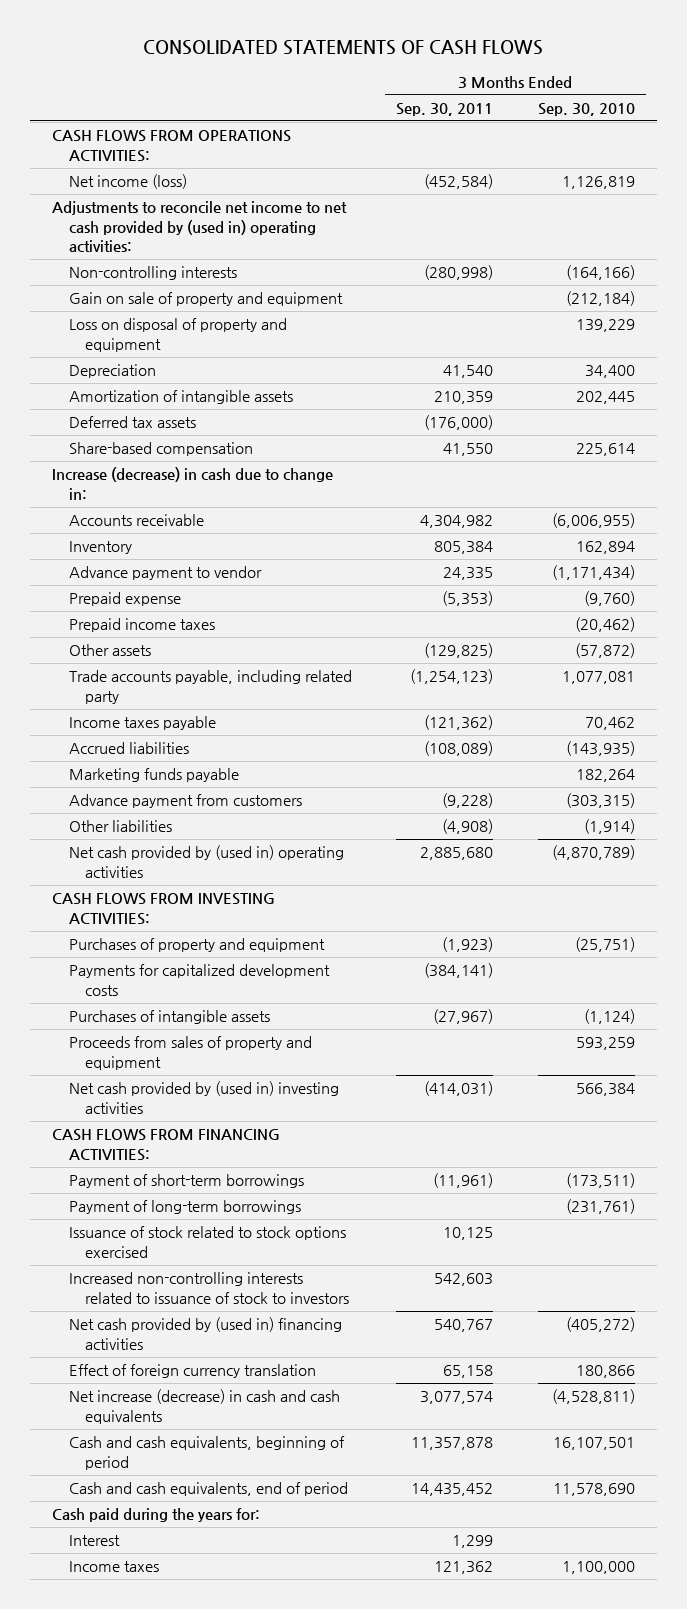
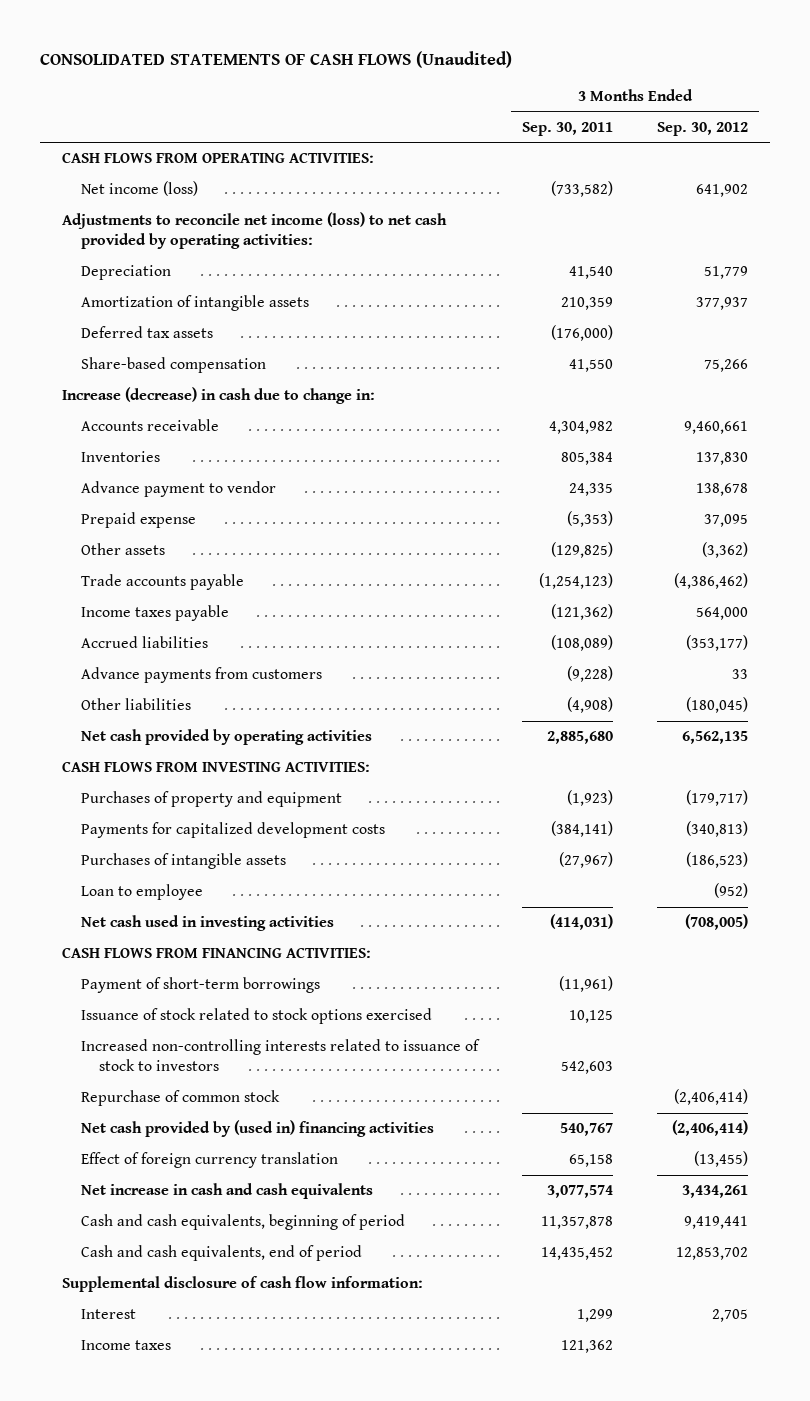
- CONSOLIDATED STATEMENTS OF CASH FLOWS
+ CONSOLIDATED STATEMENTS OF CASH FLOWS (Unaudited)
- | 3 Months Ended Sep. 30, 2011 | 3 Months Ended Sep. 30, 2010
+ | 3 Months Ended Sep. 30, 2011 | 3 Months Ended Sep. 30, 2012
- CASH FLOWS FROM OPERATIONS ACTIVITIES:
- Net income (loss) | (452,584) | 1,126,819
- Adjustments to reconcile net income to net cash provided by (used in) operating activities:
- Non-controlling interests | (280,998) | (164,166)
- Gain on sale of property and equipment | | (212,184)
- Loss on disposal of property and equipment | | 139,229
+ CASH FLOWS FROM OPERATING ACTIVITIES:
+ Net income (loss) | (733,582) | 641,902
+ Adjustments to reconcile net income (loss) to net cash provided by operating activities:
- Inventory | 805,384 | 162,894
+ Inventories | 805,384 | 137,830
- Prepaid income taxes | | (20,462)
- Trade accounts payable, including related party | (1,254,123) | 1,077,081
+ Trade accounts payable | (1,254,123) | (4,386,462)
- Marketing funds payable | | 182,264
- Advance payment from customers | (9,228) | (303,315)
+ Advance payments from customers | (9,228) | 33
- Net cash provided by (used in) operating activities | 2,885,680 | (4,870,789)
+ Net cash provided by operating activities | 2,885,680 | 6,562,135
- Proceeds from sales of property and equipment | | 593,259
- Net cash provided by (used in) investing activities | (414,031) | 566,384
+ Loan to employee | | (952)
+ Net cash used in investing activities | (414,031) | (708,005)
- Payment of long-term borrowings | | (231,761)
+ Repurchase of common stock | | (2,406,414)
- Net increase (decrease) in cash and cash equivalents | 3,077,574 | (4,528,811)
+ Net increase in cash and cash equivalents | 3,077,574 | 3,434,261
- Cash paid during the years for:
+ Supplemental disclosure of cash flow information:

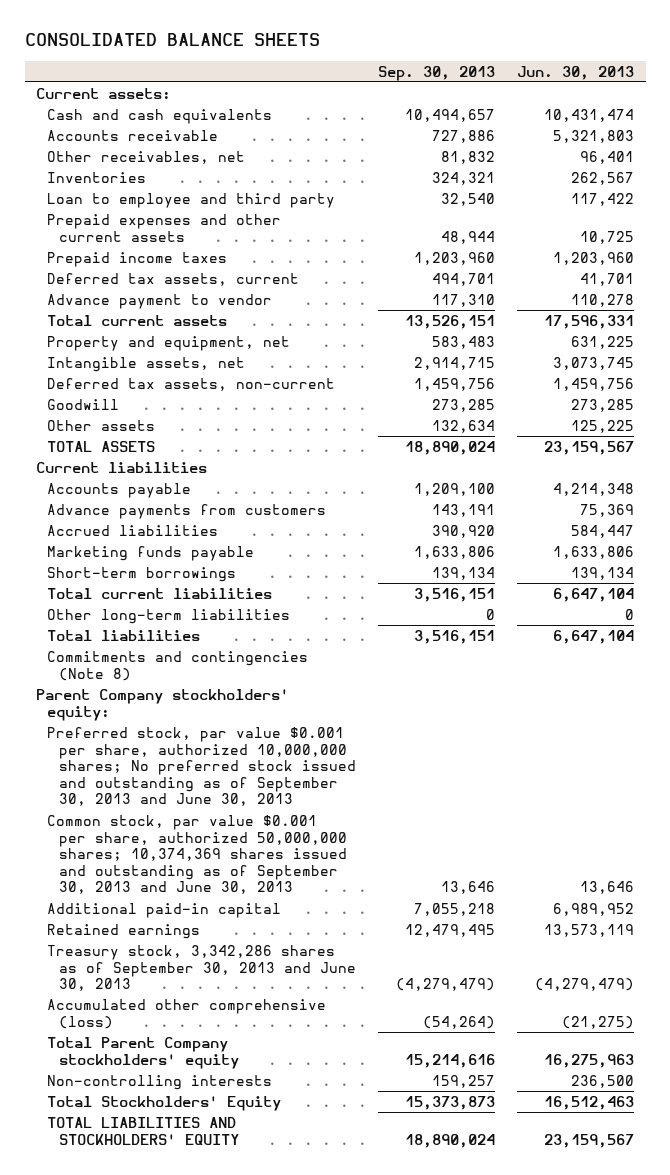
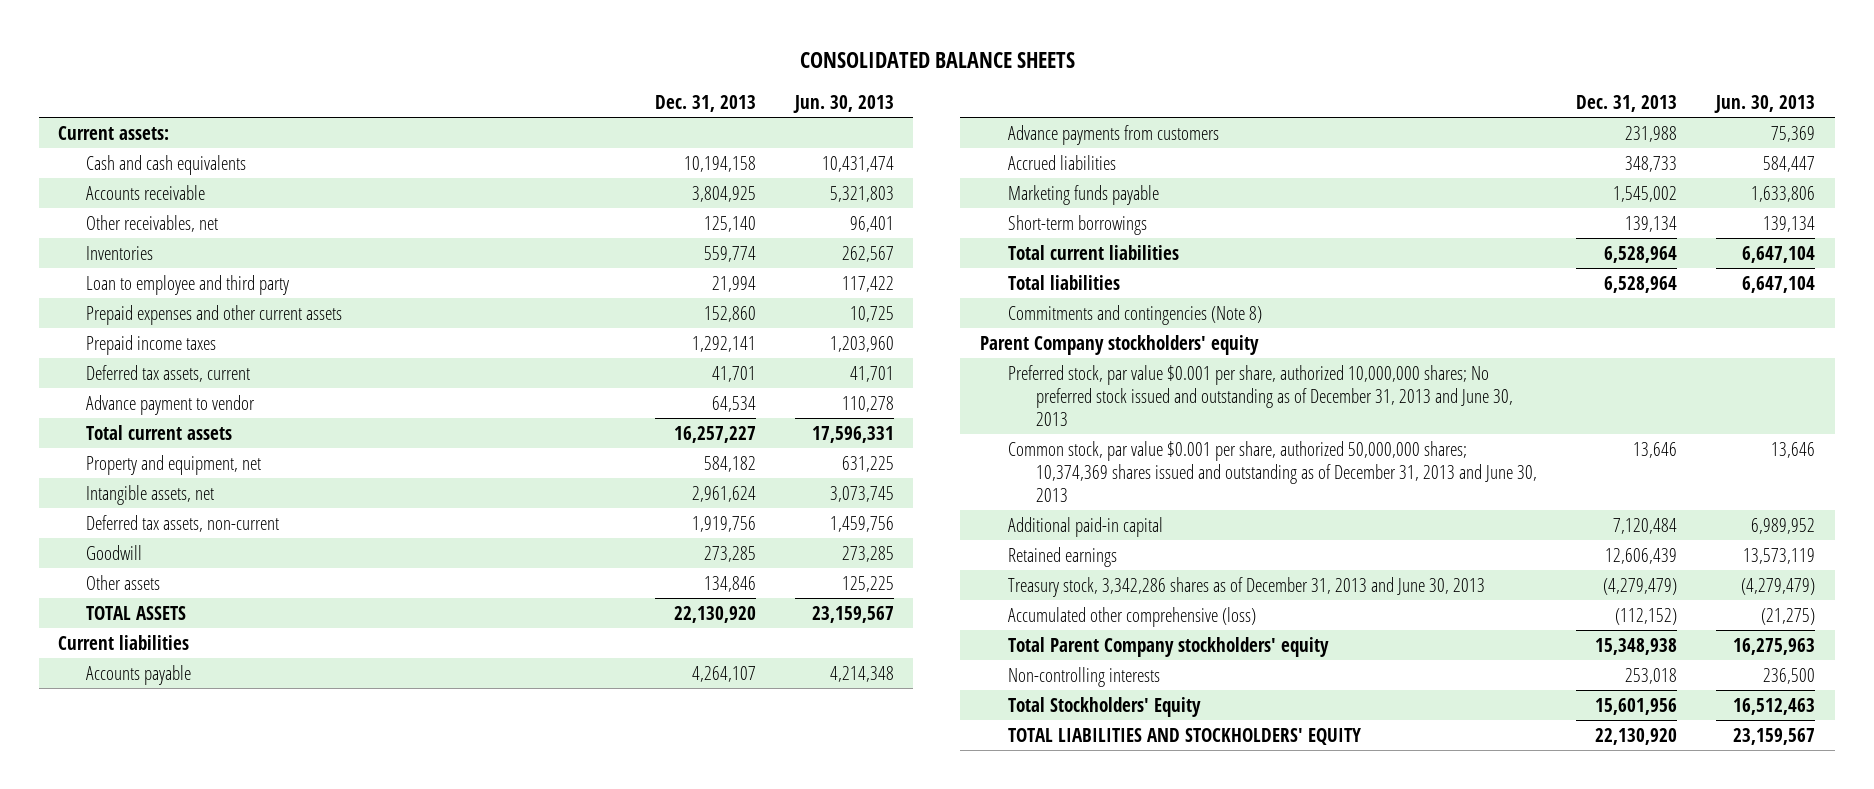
- | Sep. 30, 2013 | Jun. 30, 2013
+ | Dec. 31, 2013 | Jun. 30, 2013
- Other long-term liabilities | 0 | 0
- Parent Company stockholders' equity:
- Preferred stock, par value $0.001 per share, authorized 10,000,000 shares; No preferred stock issued and outstanding as of September 30, 2013 and June 30, 2013
- Common stock, par value $0.001 per share, authorized 50,000,000 shares; 10,374,369 shares issued and outstanding as of September 30, 2013 and June 30, 2013 | 13,646 | 13,646
+ Parent Company stockholders' equity
+ Preferred stock, par value $0.001 per share, authorized 10,000,000 shares; No preferred stock issued and outstanding as of December 31, 2013 and June 30, 2013
+ Common stock, par value $0.001 per share, authorized 50,000,000 shares; 10,374,369 shares issued and outstanding as of December 31, 2013 and June 30, 2013 | 13,646 | 13,646
- Treasury stock, 3,342,286 shares as of September 30, 2013 and June 30, 2013 | (4,279,479) | (4,279,479)
+ Treasury stock, 3,342,286 shares as of December 31, 2013 and June 30, 2013 | (4,279,479) | (4,279,479)

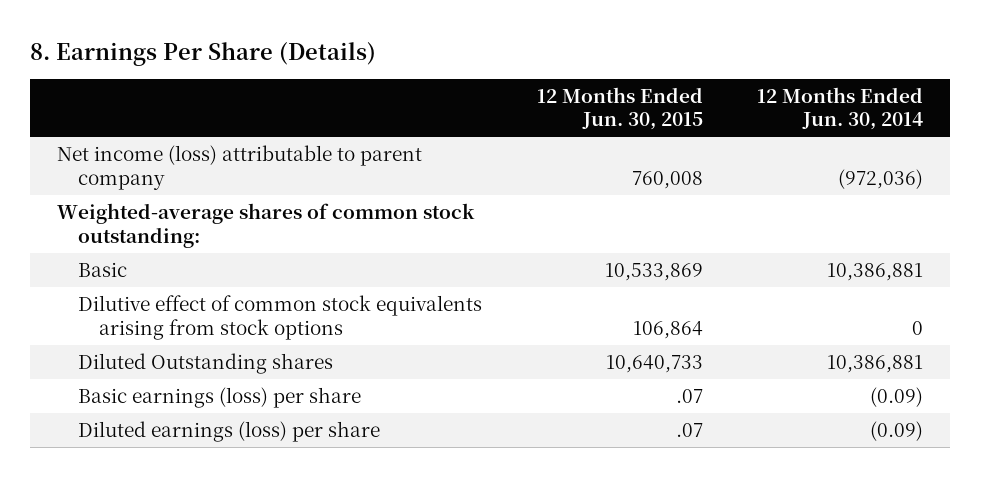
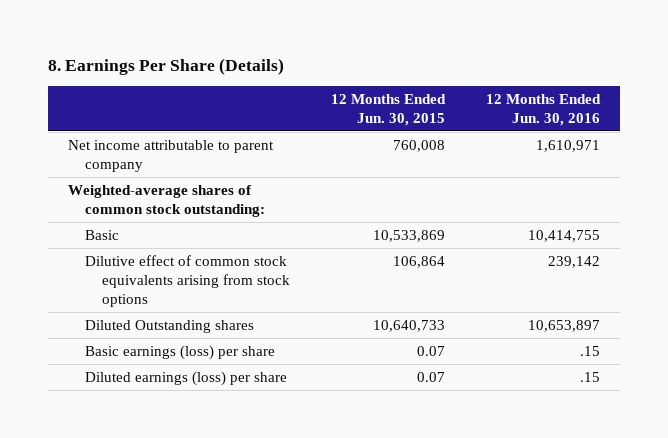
- | 12 Months Ended Jun. 30, 2015 | 12 Months Ended Jun. 30, 2014
+ | 12 Months Ended Jun. 30, 2015 | 12 Months Ended Jun. 30, 2016
- Net income (loss) attributable to parent company | 760,008 | (972,036)
+ Net income attributable to parent company | 760,008 | 1,610,971
- Basic earnings (loss) per share | .07 | (0.09)
- Diluted earnings (loss) per share | .07 | (0.09)
+ Basic earnings (loss) per share | 0.07 | .15
+ Diluted earnings (loss) per share | 0.07 | .15

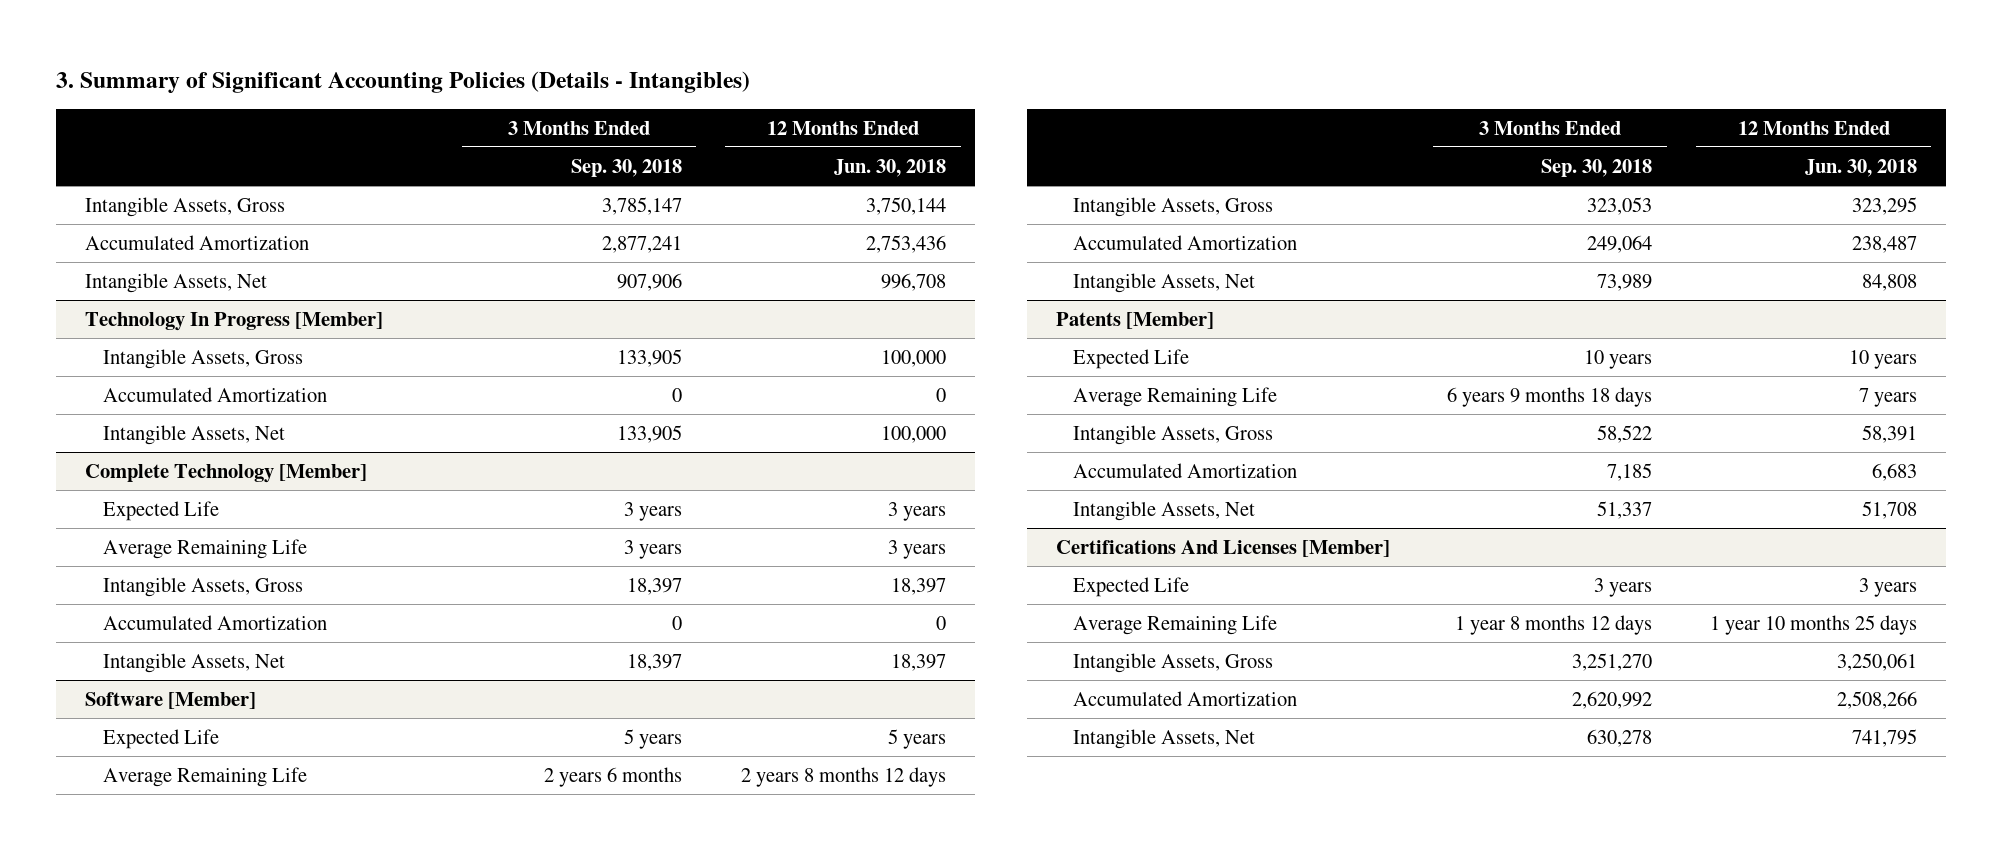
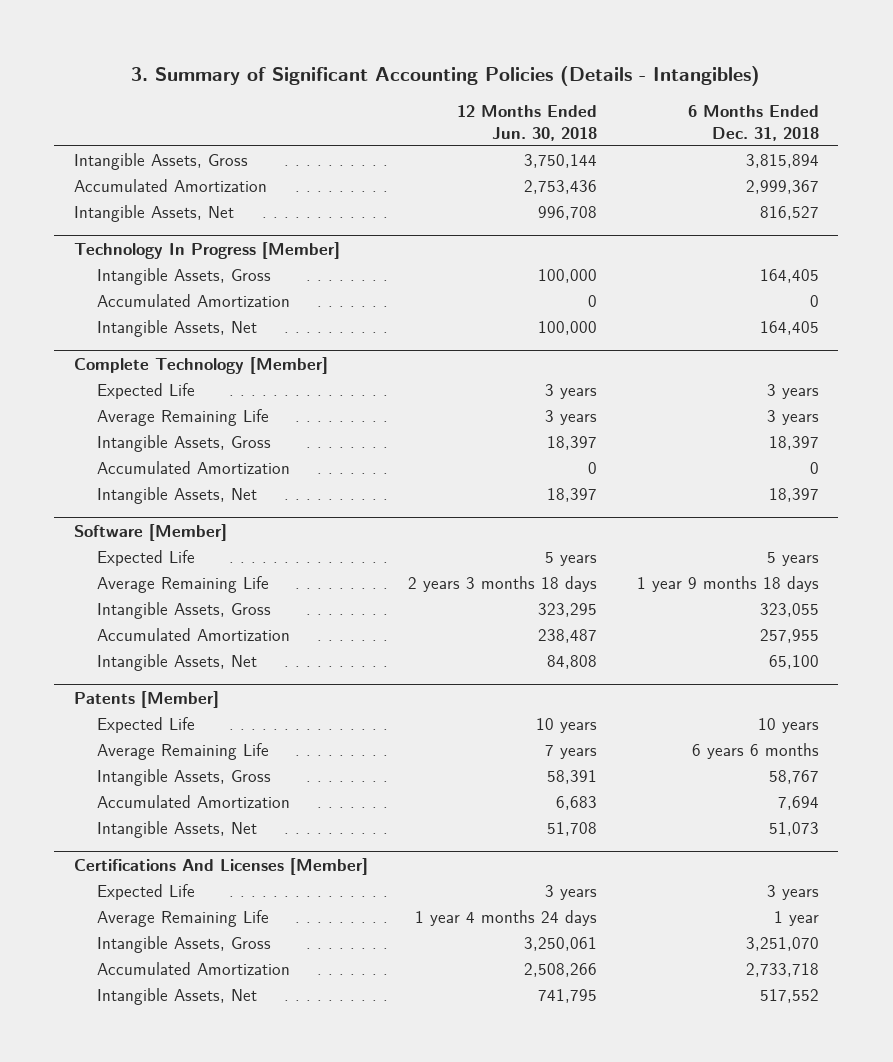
- | 3 Months Ended Sep. 30, 2018 | 12 Months Ended Jun. 30, 2018
+ | 12 Months Ended Jun. 30, 2018 | 6 Months Ended Dec. 31, 2018
@ Software [Member]
- Average Remaining Life | 2 years 6 months | 2 years 8 months 12 days
+ Average Remaining Life | 2 years 3 months 18 days | 1 year 9 months 18 days
@ Certifications And Licenses [Member]
- Average Remaining Life | 1 year 8 months 12 days | 1 year 10 months 25 days
+ Average Remaining Life | 1 year 4 months 24 days | 1 year

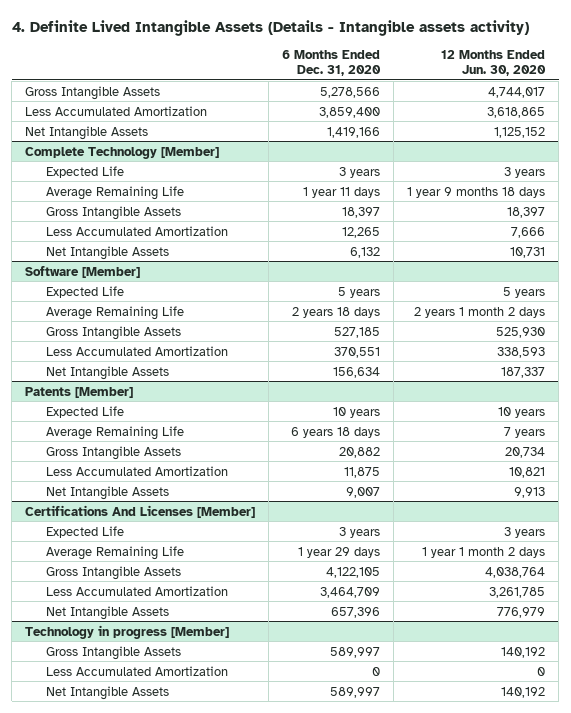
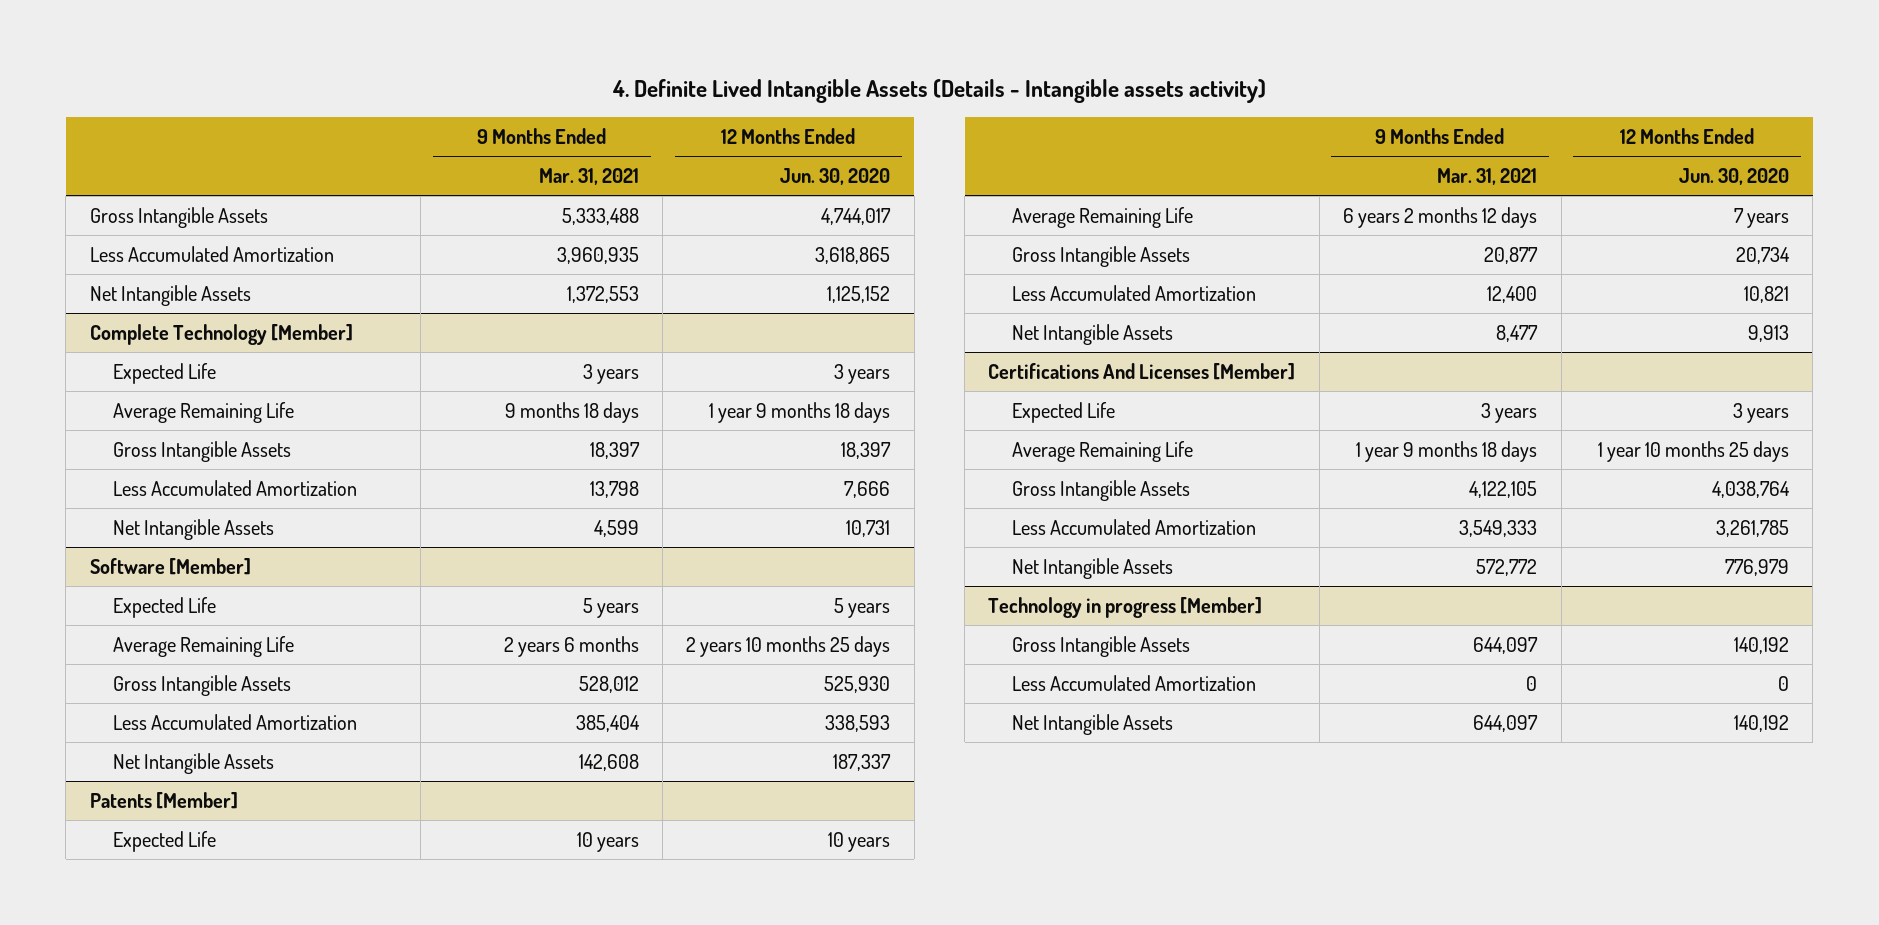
- | 6 Months Ended Dec. 31, 2020 | 12 Months Ended Jun. 30, 2020
+ | 9 Months Ended Mar. 31, 2021 | 12 Months Ended Jun. 30, 2020
@ Software [Member]
- Average Remaining Life | 2 years 18 days | 2 years 1 month 2 days
+ Average Remaining Life | 2 years 6 months | 2 years 10 months 25 days
@ Certifications And Licenses [Member]
- Average Remaining Life | 1 year 29 days | 1 year 1 month 2 days
+ Average Remaining Life | 1 year 9 months 18 days | 1 year 10 months 25 days

